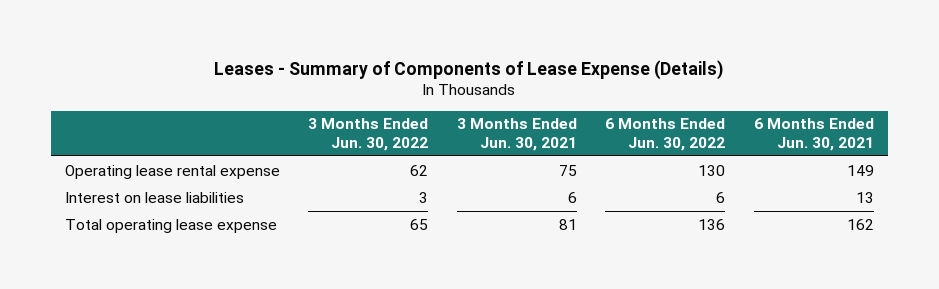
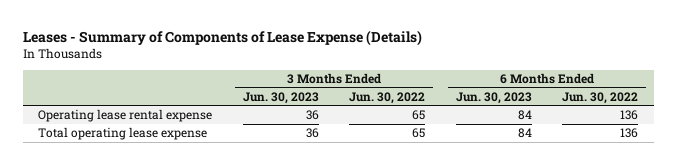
- | 3 Months Ended Jun. 30, 2022 | 3 Months Ended Jun. 30, 2021 | 6 Months Ended Jun. 30, 2022 | 6 Months Ended Jun. 30, 2021
+ | 3 Months Ended Jun. 30, 2023 | 3 Months Ended Jun. 30, 2022 | 6 Months Ended Jun. 30, 2023 | 6 Months Ended Jun. 30, 2022
- Operating lease rental expense | 62 | 75 | 130 | 149
- Interest on lease liabilities | 3 | 6 | 6 | 13
+ Operating lease rental expense | 36 | 65 | 84 | 136

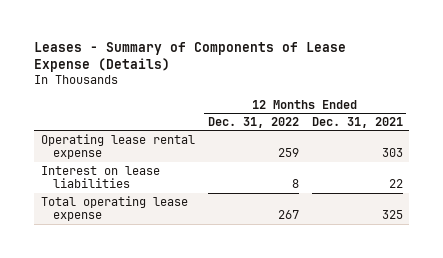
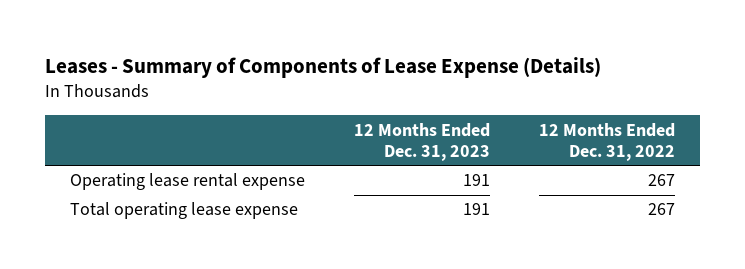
- | 12 Months Ended Dec. 31, 2022 | 12 Months Ended Dec. 31, 2021
+ | 12 Months Ended Dec. 31, 2023 | 12 Months Ended Dec. 31, 2022
- Operating lease rental expense | 259 | 303
- Interest on lease liabilities | 8 | 22
+ Operating lease rental expense | 191 | 267

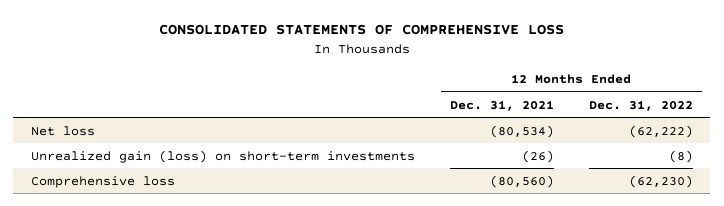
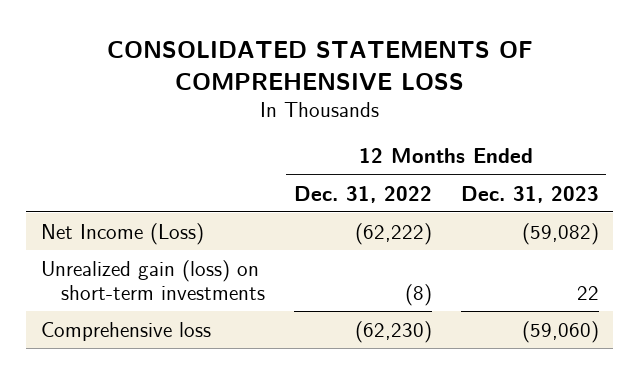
- | 12 Months Ended Dec. 31, 2021 | 12 Months Ended Dec. 31, 2022
+ | 12 Months Ended Dec. 31, 2022 | 12 Months Ended Dec. 31, 2023
- Net loss | (80,534) | (62,222)
+ Net Income (Loss) | (62,222) | (59,082)

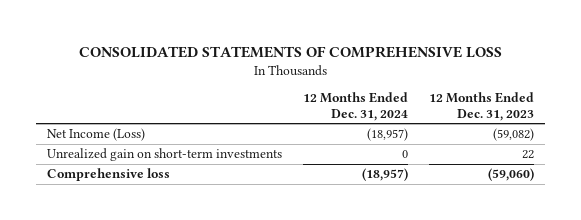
- | 12 Months Ended Dec. 31, 2022 | 12 Months Ended Dec. 31, 2023
+ | 12 Months Ended Dec. 31, 2024 | 12 Months Ended Dec. 31, 2023
- Unrealized gain (loss) on short-term investments | (8) | 22
+ Unrealized gain on short-term investments | 0 | 22

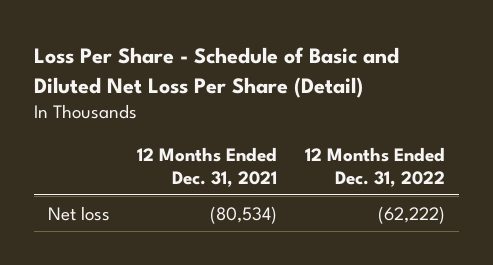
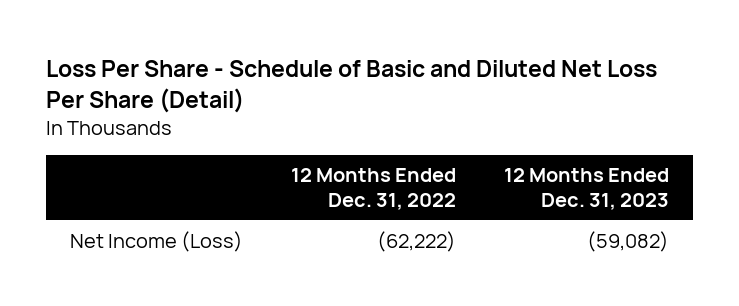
- | 12 Months Ended Dec. 31, 2021 | 12 Months Ended Dec. 31, 2022
+ | 12 Months Ended Dec. 31, 2022 | 12 Months Ended Dec. 31, 2023
- Net loss | (80,534) | (62,222)
+ Net Income (Loss) | (62,222) | (59,082)

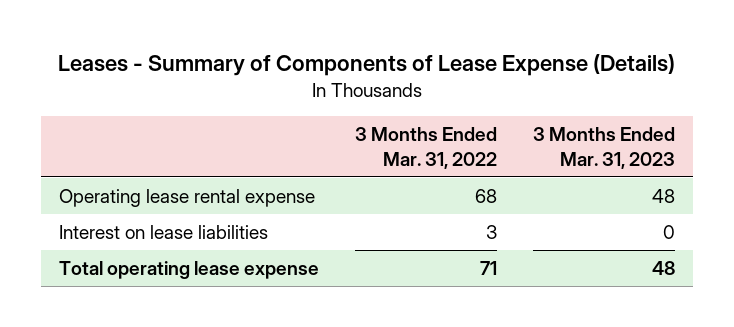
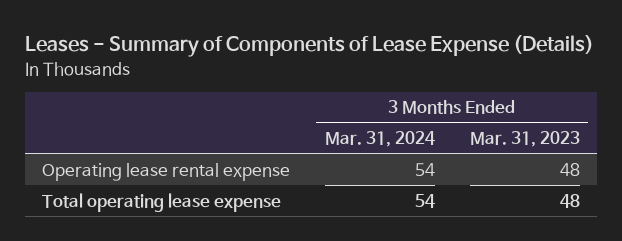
- | 3 Months Ended Mar. 31, 2022 | 3 Months Ended Mar. 31, 2023
+ | 3 Months Ended Mar. 31, 2024 | 3 Months Ended Mar. 31, 2023
- Interest on lease liabilities | 3 | 0

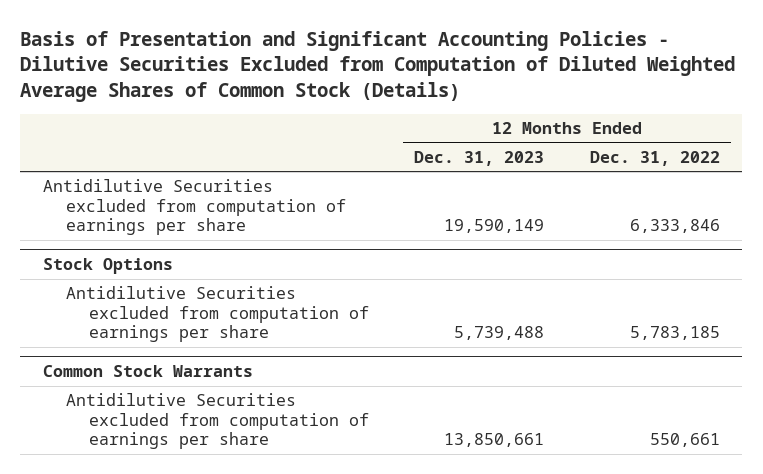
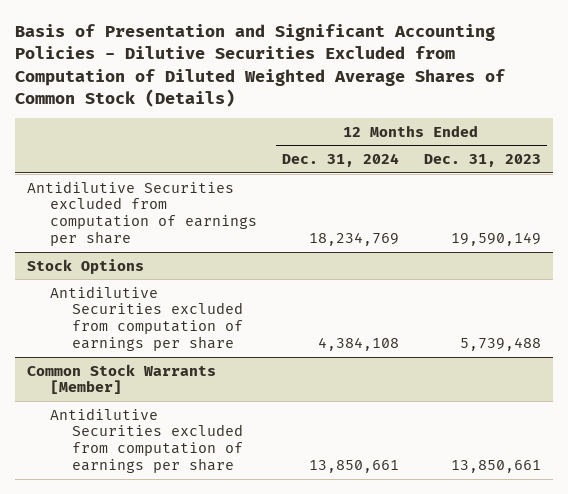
- | 12 Months Ended Dec. 31, 2023 | 12 Months Ended Dec. 31, 2022
+ | 12 Months Ended Dec. 31, 2024 | 12 Months Ended Dec. 31, 2023
- Common Stock Warrants
+ Common Stock Warrants [Member]

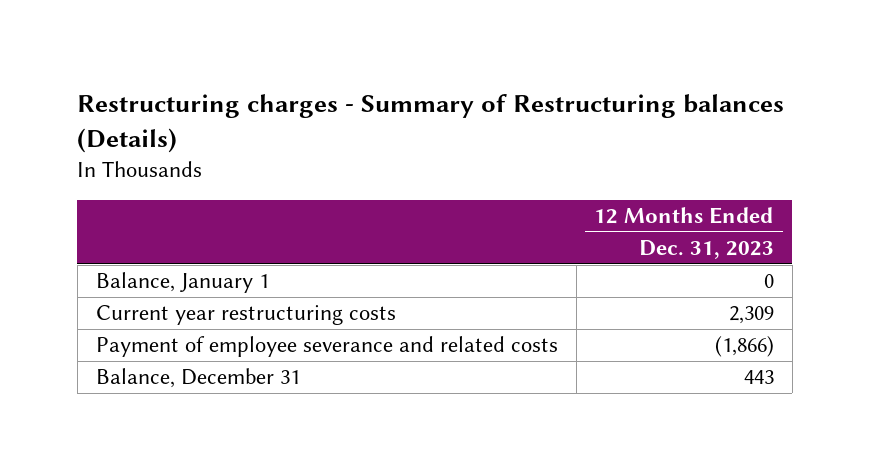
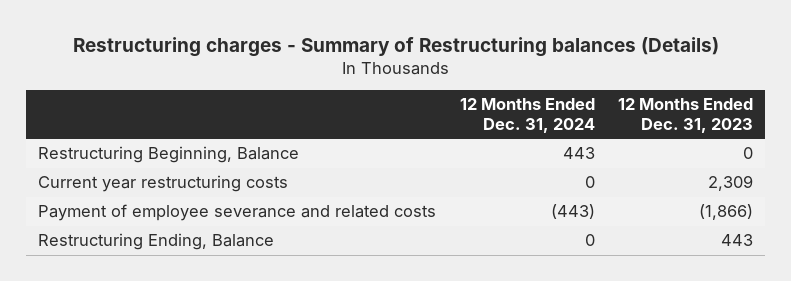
- | 12 Months Ended Dec. 31, 2023
+ | 12 Months Ended Dec. 31, 2024 | 12 Months Ended Dec. 31, 2023
- Balance, January 1 | 0
+ Restructuring Beginning, Balance | 443 | 0
- Balance, December 31 | 443
+ Restructuring Ending, Balance | 0 | 443

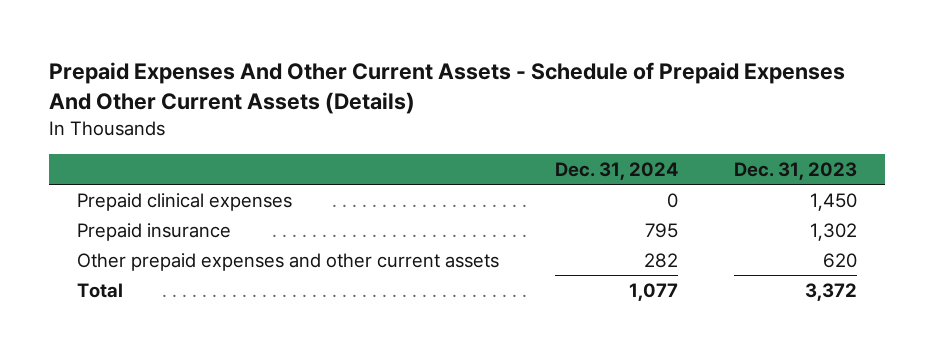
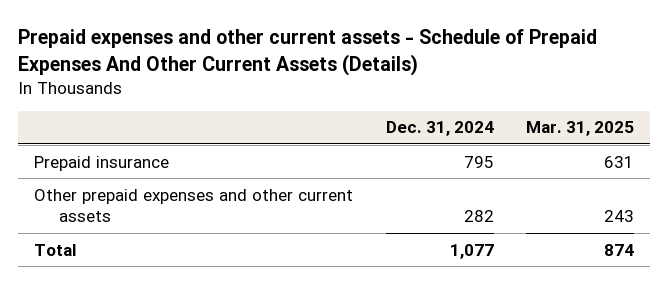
- Prepaid Expenses And Other Current Assets - Schedule of Prepaid Expenses And Other Current Assets (Details)
+ Prepaid expenses and other current assets - Schedule of Prepaid Expenses And Other Current Assets (Details)
- | Dec. 31, 2024 | Dec. 31, 2023
+ | Dec. 31, 2024 | Mar. 31, 2025
- Prepaid clinical expenses | 0 | 1,450

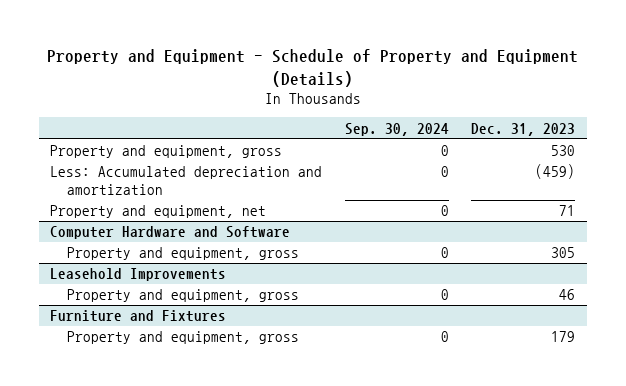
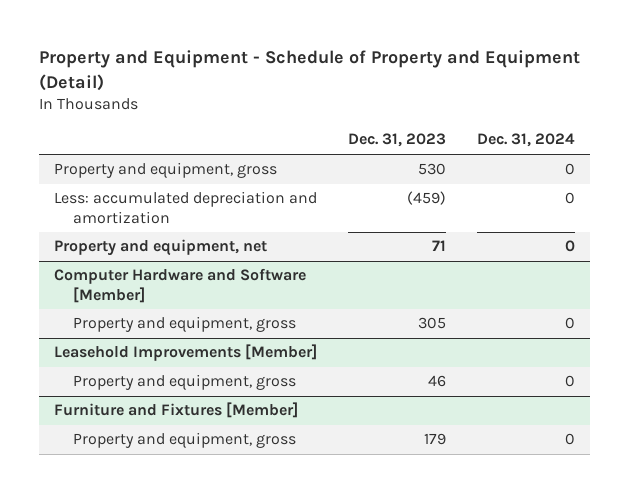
- Property and Equipment - Schedule of Property and Equipment (Details)
+ Property and Equipment - Schedule of Property and Equipment (Detail)
- | Sep. 30, 2024 | Dec. 31, 2023
+ | Dec. 31, 2023 | Dec. 31, 2024
- Less: Accumulated depreciation and amortization | 0 | (459)
+ Less: accumulated depreciation and amortization | (459) | 0
- Computer Hardware and Software
+ Computer Hardware and Software [Member]
- Leasehold Improvements
+ Leasehold Improvements [Member]
- Furniture and Fixtures
+ Furniture and Fixtures [Member]

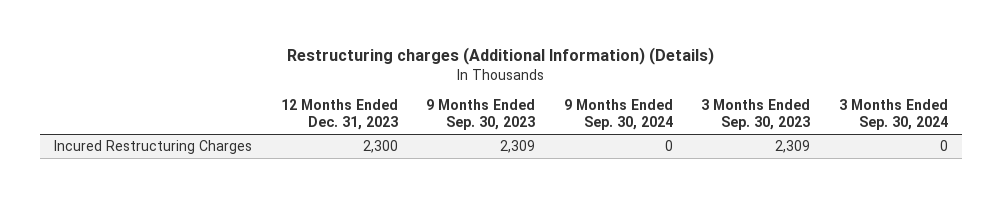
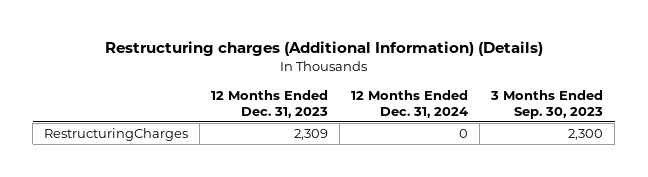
- | 12 Months Ended Dec. 31, 2023 | 9 Months Ended Sep. 30, 2023 | 9 Months Ended Sep. 30, 2024 | 3 Months Ended Sep. 30, 2023 | 3 Months Ended Sep. 30, 2024
+ | 12 Months Ended Dec. 31, 2023 | 12 Months Ended Dec. 31, 2024 | 3 Months Ended Sep. 30, 2023
- Incured Restructuring Charges | 2,300 | 2,309 | 0 | 2,309 | 0
+ RestructuringCharges | 2,309 | 0 | 2,300

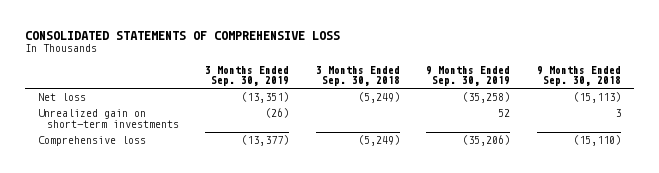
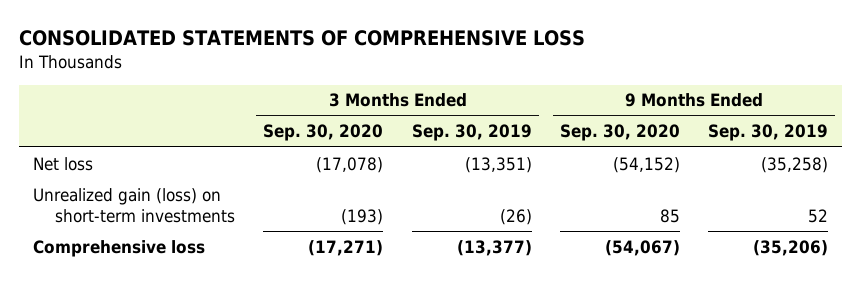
- | 3 Months Ended Sep. 30, 2019 | 3 Months Ended Sep. 30, 2018 | 9 Months Ended Sep. 30, 2019 | 9 Months Ended Sep. 30, 2018
+ | 3 Months Ended Sep. 30, 2020 | 3 Months Ended Sep. 30, 2019 | 9 Months Ended Sep. 30, 2020 | 9 Months Ended Sep. 30, 2019
- Unrealized gain on short-term investments | (26) | | 52 | 3
+ Unrealized gain (loss) on short-term investments | (193) | (26) | 85 | 52

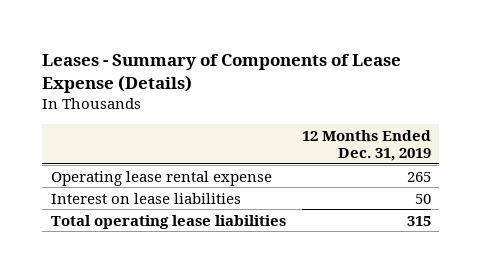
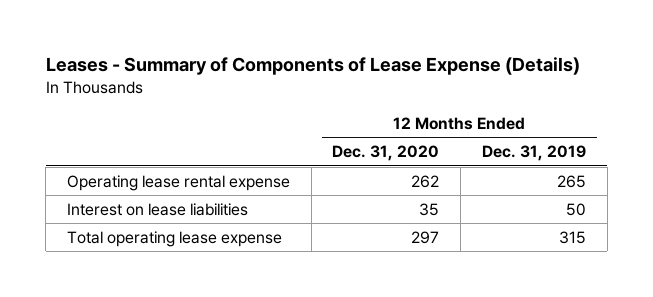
- | 12 Months Ended Dec. 31, 2019
+ | 12 Months Ended Dec. 31, 2020 | 12 Months Ended Dec. 31, 2019
- Total operating lease liabilities | 315
+ Total operating lease expense | 297 | 315

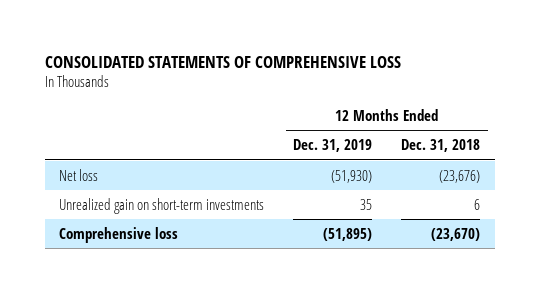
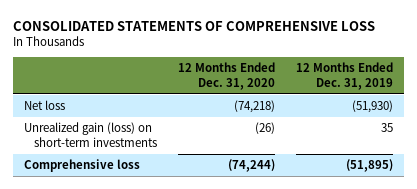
- | 12 Months Ended Dec. 31, 2019 | 12 Months Ended Dec. 31, 2018
+ | 12 Months Ended Dec. 31, 2020 | 12 Months Ended Dec. 31, 2019
- Unrealized gain on short-term investments | 35 | 6
+ Unrealized gain (loss) on short-term investments | (26) | 35

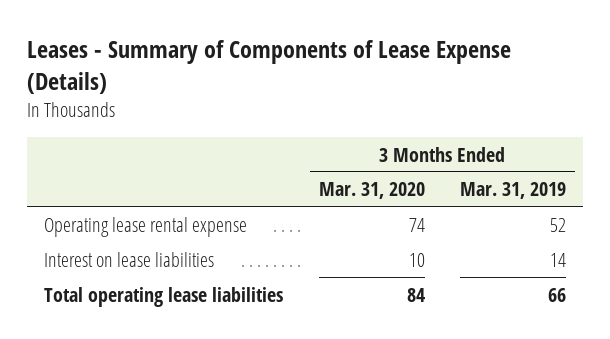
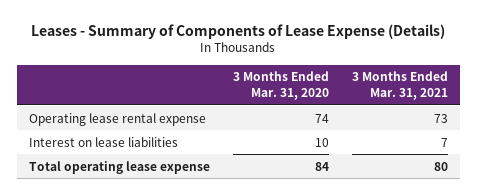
- | 3 Months Ended Mar. 31, 2020 | 3 Months Ended Mar. 31, 2019
+ | 3 Months Ended Mar. 31, 2020 | 3 Months Ended Mar. 31, 2021
- Total operating lease liabilities | 84 | 66
+ Total operating lease expense | 84 | 80

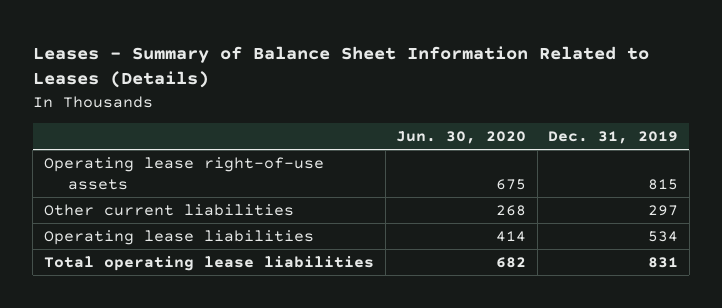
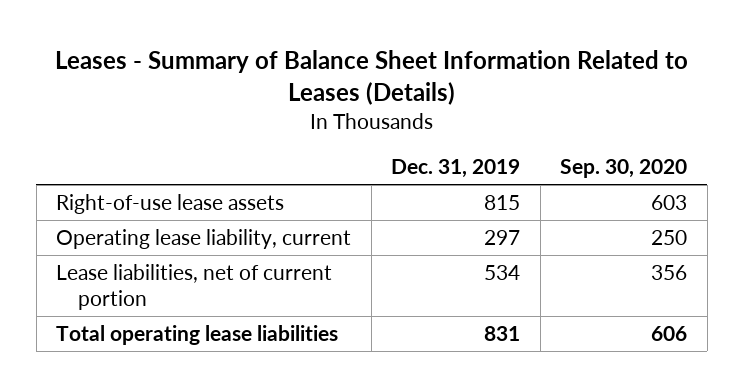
- | Jun. 30, 2020 | Dec. 31, 2019
+ | Dec. 31, 2019 | Sep. 30, 2020
- Operating lease right-of-use assets | 675 | 815
- Other current liabilities | 268 | 297
- Operating lease liabilities | 414 | 534
+ Right-of-use lease assets | 815 | 603
+ Operating lease liability, current | 297 | 250
+ Lease liabilities, net of current portion | 534 | 356

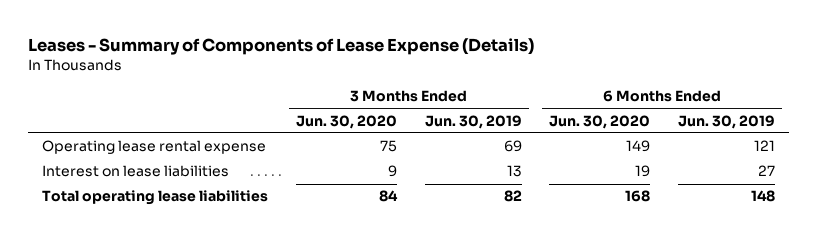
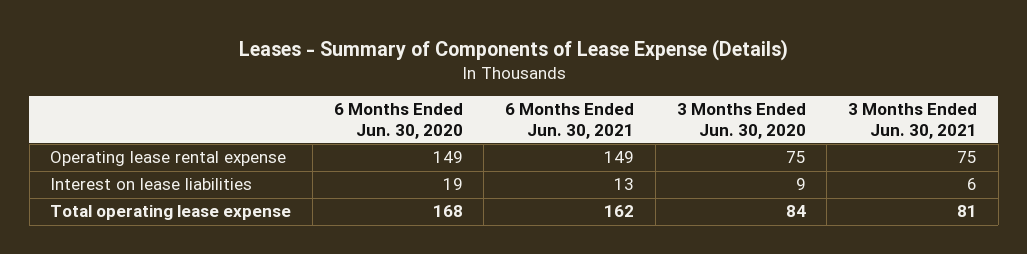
- | 3 Months Ended Jun. 30, 2020 | 3 Months Ended Jun. 30, 2019 | 6 Months Ended Jun. 30, 2020 | 6 Months Ended Jun. 30, 2019
+ | 6 Months Ended Jun. 30, 2020 | 6 Months Ended Jun. 30, 2021 | 3 Months Ended Jun. 30, 2020 | 3 Months Ended Jun. 30, 2021
- Total operating lease liabilities | 84 | 82 | 168 | 148
+ Total operating lease expense | 168 | 162 | 84 | 81

